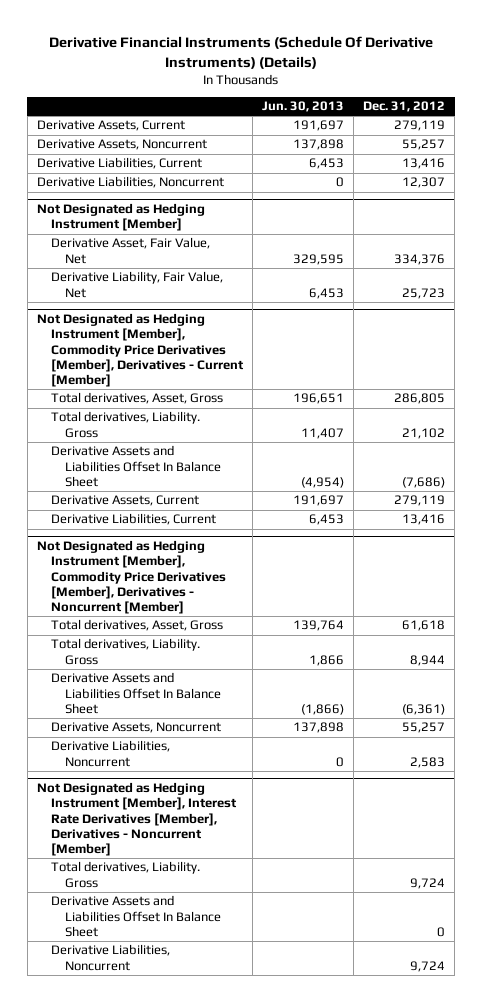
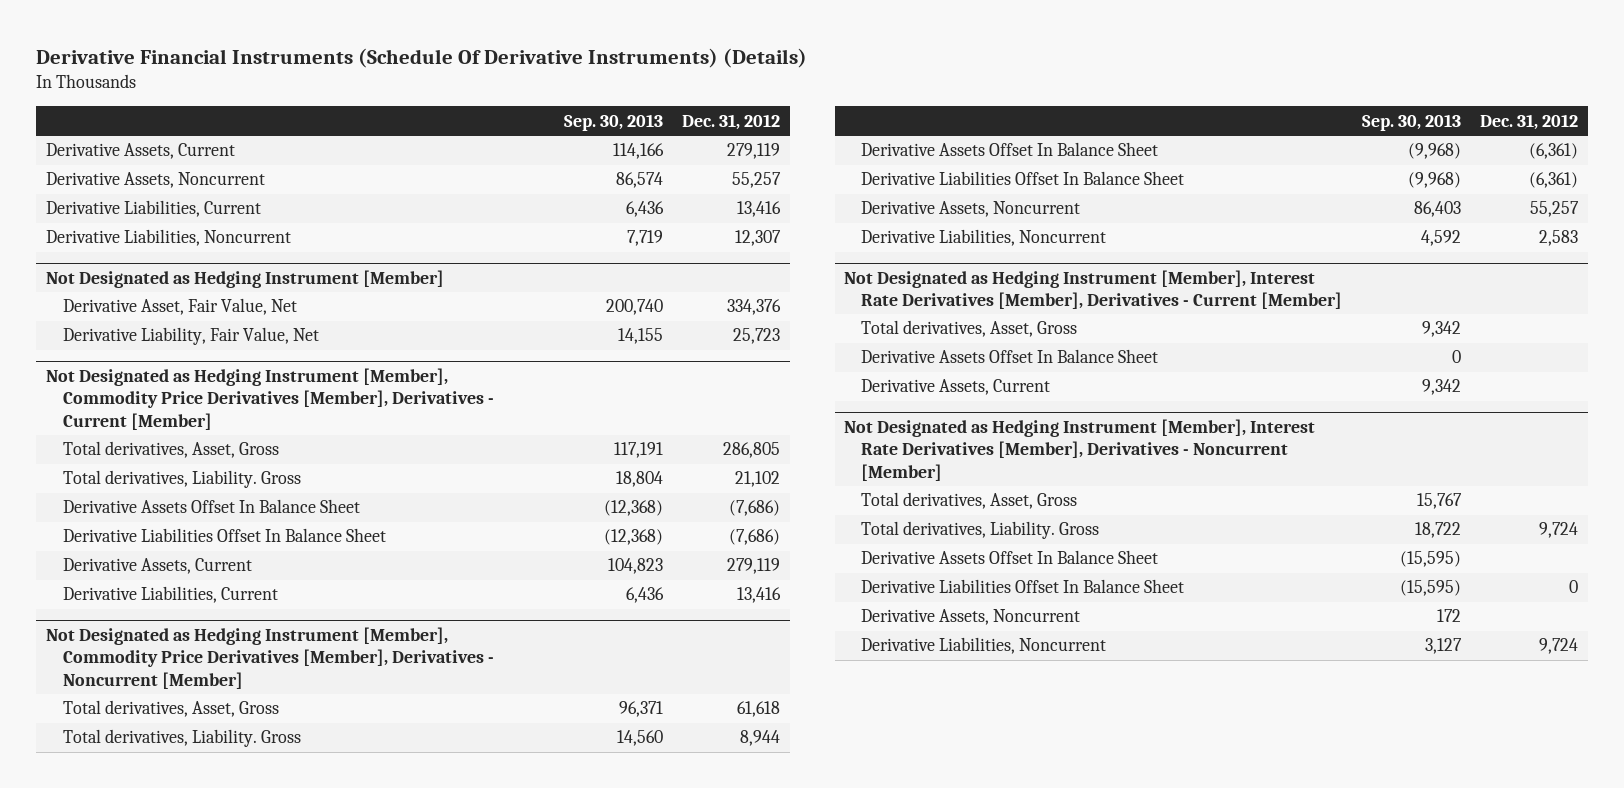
- | Jun. 30, 2013 | Dec. 31, 2012
+ | Sep. 30, 2013 | Dec. 31, 2012
@ Not Designated as Hedging Instrument [Member], Commodity Price Derivatives [Member], Derivatives - Current [Member]
- Derivative Assets and Liabilities Offset In Balance Sheet | (4,954) | (7,686)
+ Derivative Assets Offset In Balance Sheet | (12,368) | (7,686)
+ Derivative Liabilities Offset In Balance Sheet | (12,368) | (7,686)
@ Not Designated as Hedging Instrument [Member], Commodity Price Derivatives [Member], Derivatives - Noncurrent [Member]
- Derivative Assets and Liabilities Offset In Balance Sheet | (1,866) | (6,361)
+ Derivative Assets Offset In Balance Sheet | (9,968) | (6,361)
+ Derivative Liabilities Offset In Balance Sheet | (9,968) | (6,361)
+ Not Designated as Hedging Instrument [Member], Interest Rate Derivatives [Member], Derivatives - Current [Member]
+ Total derivatives, Asset, Gross | 9,342 |
+ Derivative Assets Offset In Balance Sheet | 0 |
+ Derivative Assets, Current | 9,342 |
@ Not Designated as Hedging Instrument [Member], Interest Rate Derivatives [Member], Derivatives - Noncurrent [Member]
+ Total derivatives, Asset, Gross | 15,767 |
- Derivative Assets and Liabilities Offset In Balance Sheet | | 0
+ Derivative Assets Offset In Balance Sheet | (15,595) |
+ Derivative Liabilities Offset In Balance Sheet | (15,595) | 0
+ Derivative Assets, Noncurrent | 172 |

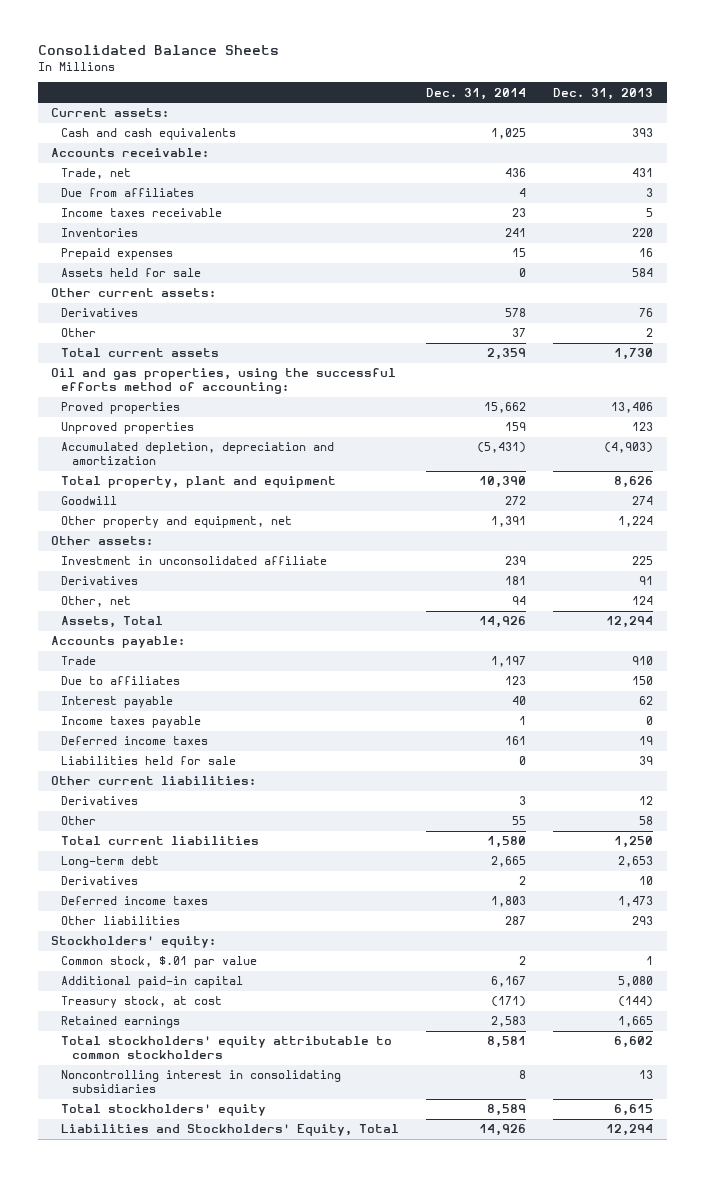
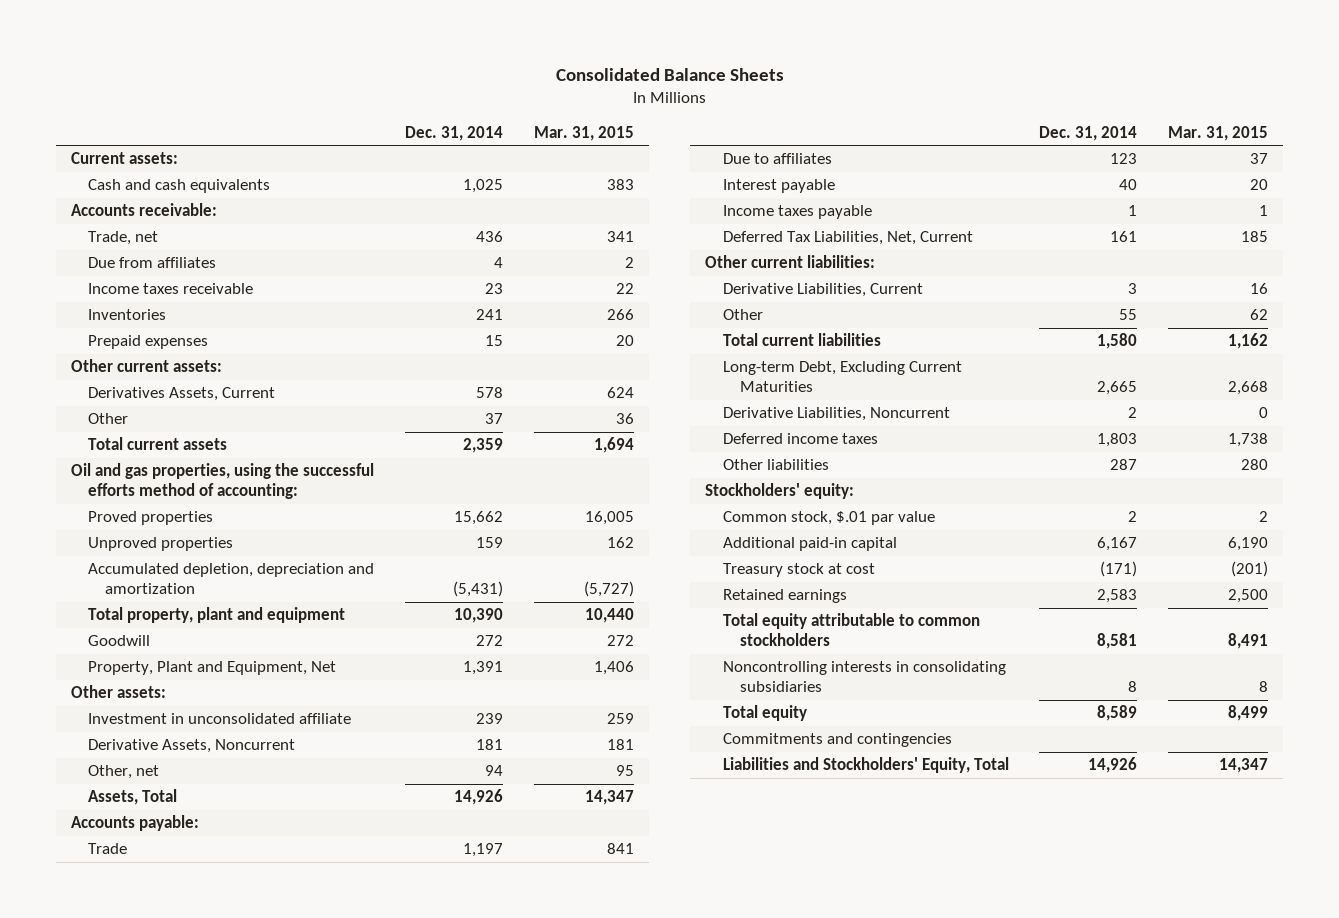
- | Dec. 31, 2014 | Dec. 31, 2013
+ | Dec. 31, 2014 | Mar. 31, 2015
- Assets held for sale | 0 | 584
- Derivatives | 578 | 76
+ Derivatives Assets, Current | 578 | 624
- Other property and equipment, net | 1,391 | 1,224
+ Property, Plant and Equipment, Net | 1,391 | 1,406
- Derivatives | 181 | 91
+ Derivative Assets, Noncurrent | 181 | 181
- Deferred income taxes | 161 | 19
- Liabilities held for sale | 0 | 39
+ Deferred Tax Liabilities, Net, Current | 161 | 185
- Derivatives | 3 | 12
+ Derivative Liabilities, Current | 3 | 16
- Long-term debt | 2,665 | 2,653
- Derivatives | 2 | 10
+ Long-term Debt, Excluding Current Maturities | 2,665 | 2,668
+ Derivative Liabilities, Noncurrent | 2 | 0
- Treasury stock, at cost | (171) | (144)
+ Treasury stock at cost | (171) | (201)
- Total stockholders' equity attributable to common stockholders | 8,581 | 6,602
- Noncontrolling interest in consolidating subsidiaries | 8 | 13
- Total stockholders' equity | 8,589 | 6,615
+ Total equity attributable to common stockholders | 8,581 | 8,491
+ Noncontrolling interests in consolidating subsidiaries | 8 | 8
+ Total equity | 8,589 | 8,499
+ Commitments and contingencies

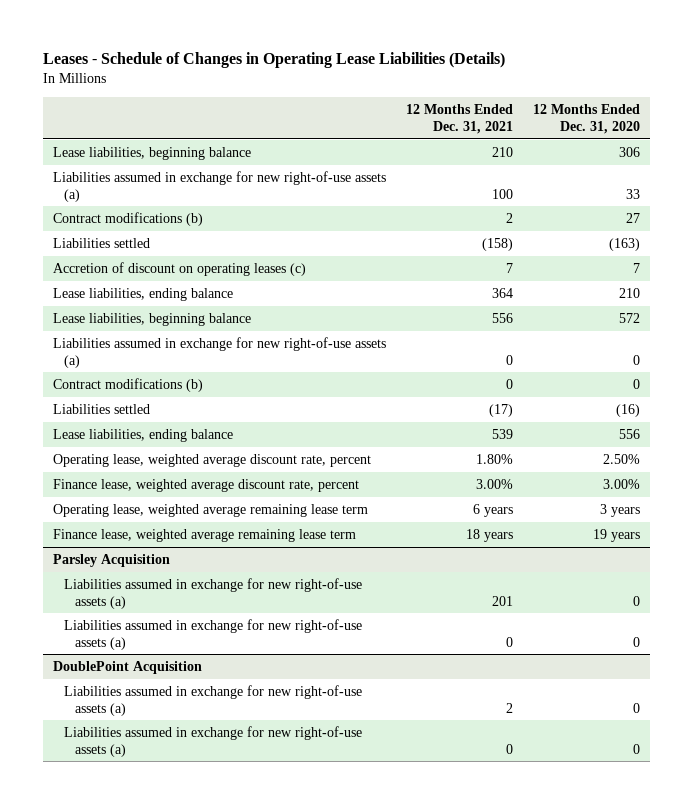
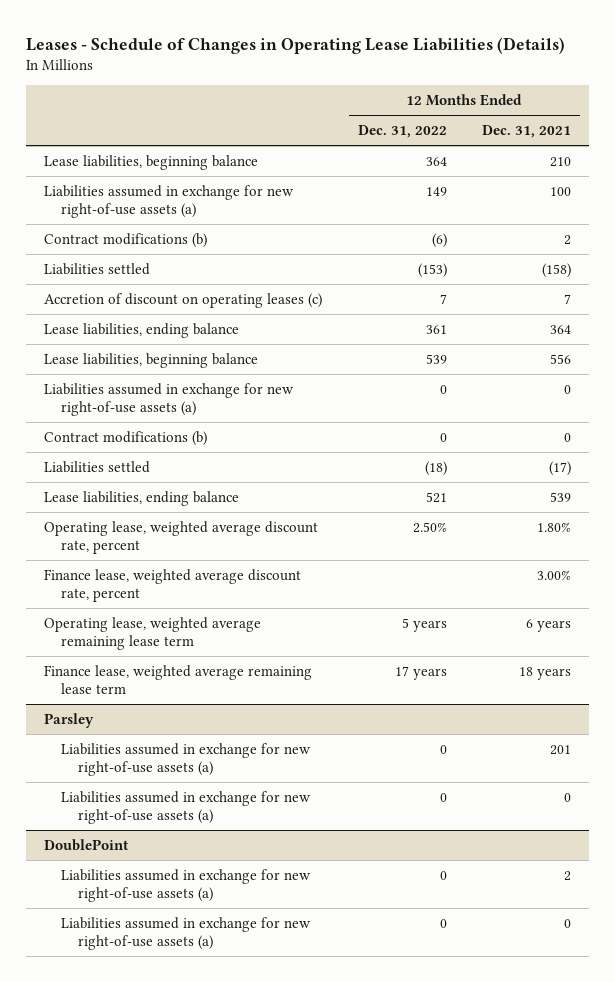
- | 12 Months Ended Dec. 31, 2021 | 12 Months Ended Dec. 31, 2020
+ | 12 Months Ended Dec. 31, 2022 | 12 Months Ended Dec. 31, 2021
- Parsley Acquisition
+ Parsley
- DoublePoint Acquisition
+ DoublePoint

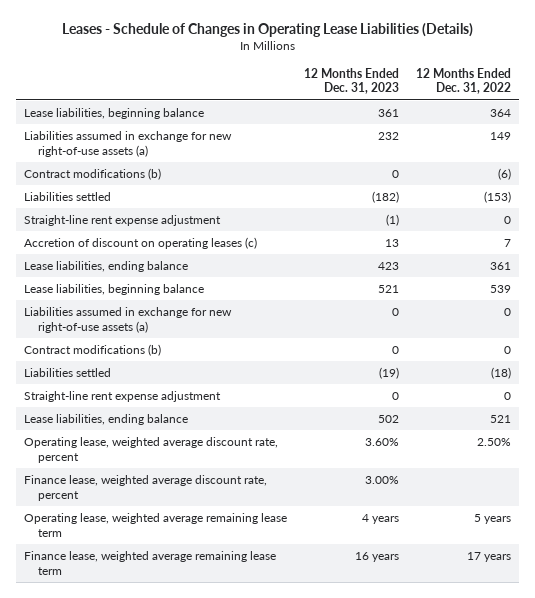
- | 12 Months Ended Dec. 31, 2022 | 12 Months Ended Dec. 31, 2021
+ | 12 Months Ended Dec. 31, 2023 | 12 Months Ended Dec. 31, 2022
+ Straight-line rent expense adjustment | (1) | 0
+ Straight-line rent expense adjustment | 0 | 0
- Parsley
- Liabilities assumed in exchange for new right-of-use assets (a) | 0 | 201
- Liabilities assumed in exchange for new right-of-use assets (a) | 0 | 0
- DoublePoint
- Liabilities assumed in exchange for new right-of-use assets (a) | 0 | 2
- Liabilities assumed in exchange for new right-of-use assets (a) | 0 | 0

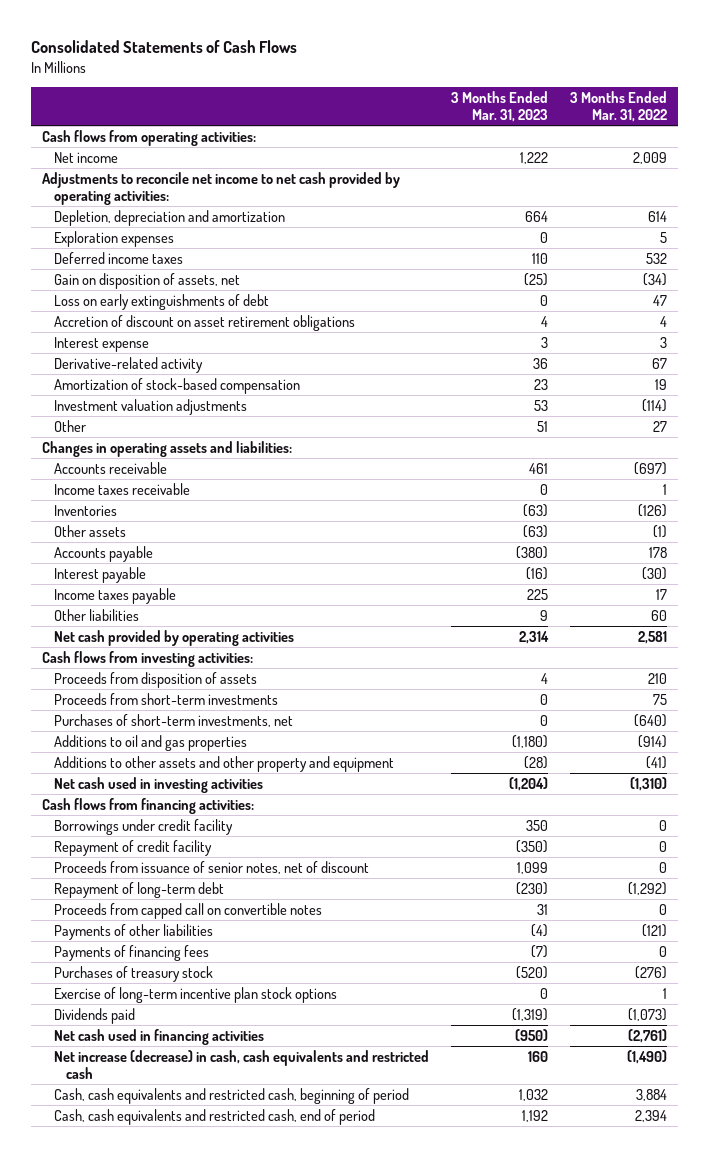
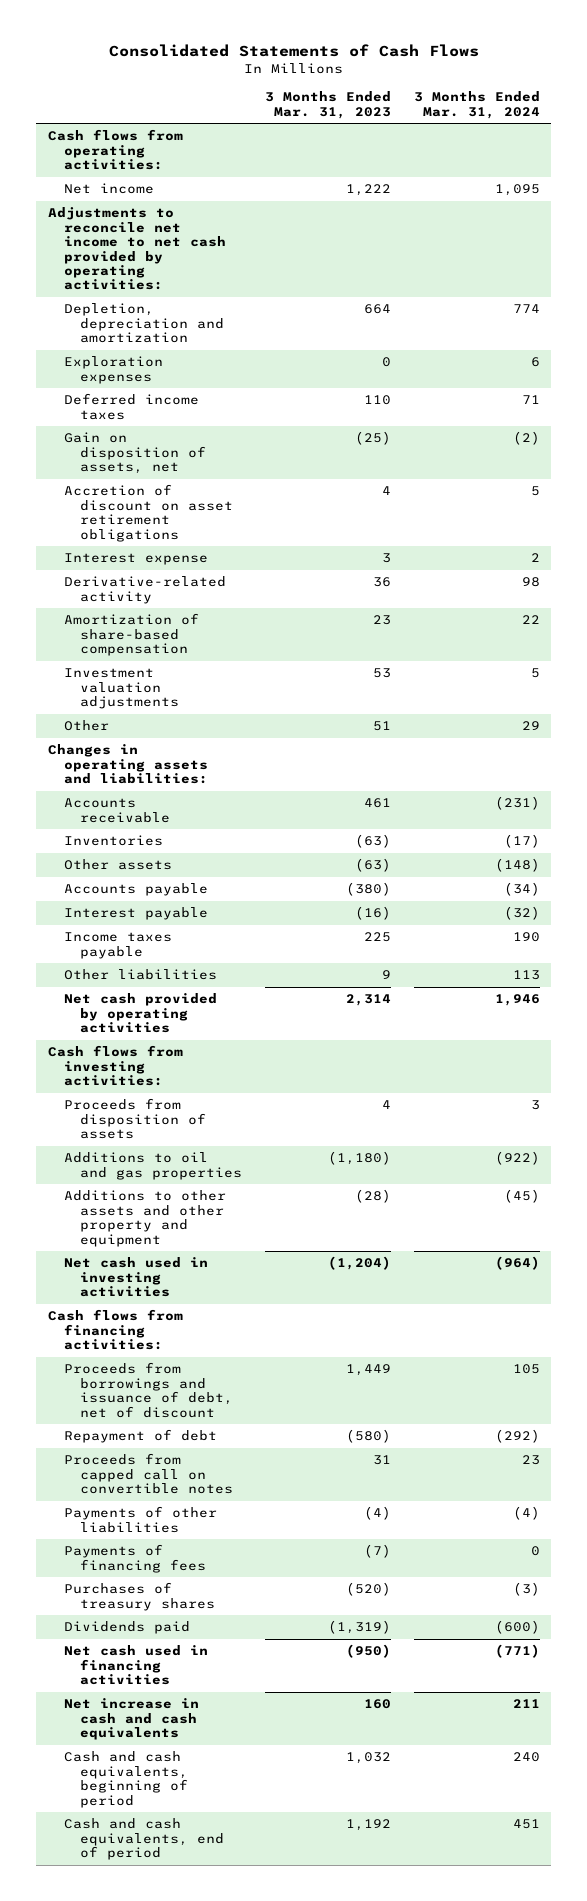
- | 3 Months Ended Mar. 31, 2023 | 3 Months Ended Mar. 31, 2022
+ | 3 Months Ended Mar. 31, 2023 | 3 Months Ended Mar. 31, 2024
- Loss on early extinguishments of debt | 0 | 47
- Amortization of stock-based compensation | 23 | 19
+ Amortization of share-based compensation | 23 | 22
- Income taxes receivable | 0 | 1
- Proceeds from short-term investments | 0 | 75
- Purchases of short-term investments, net | 0 | (640)
- Borrowings under credit facility | 350 | 0
- Repayment of credit facility | (350) | 0
- Proceeds from issuance of senior notes, net of discount | 1,099 | 0
- Repayment of long-term debt | (230) | (1,292)
+ Proceeds from borrowings and issuance of debt, net of discount | 1,449 | 105
+ Repayment of debt | (580) | (292)
- Purchases of treasury stock | (520) | (276)
- Exercise of long-term incentive plan stock options | 0 | 1
+ Purchases of treasury shares | (520) | (3)
- Net increase (decrease) in cash, cash equivalents and restricted cash | 160 | (1,490)
- Cash, cash equivalents and restricted cash, beginning of period | 1,032 | 3,884
- Cash, cash equivalents and restricted cash, end of period | 1,192 | 2,394
+ Net increase in cash and cash equivalents | 160 | 211
+ Cash and cash equivalents, beginning of period | 1,032 | 240
+ Cash and cash equivalents, end of period | 1,192 | 451

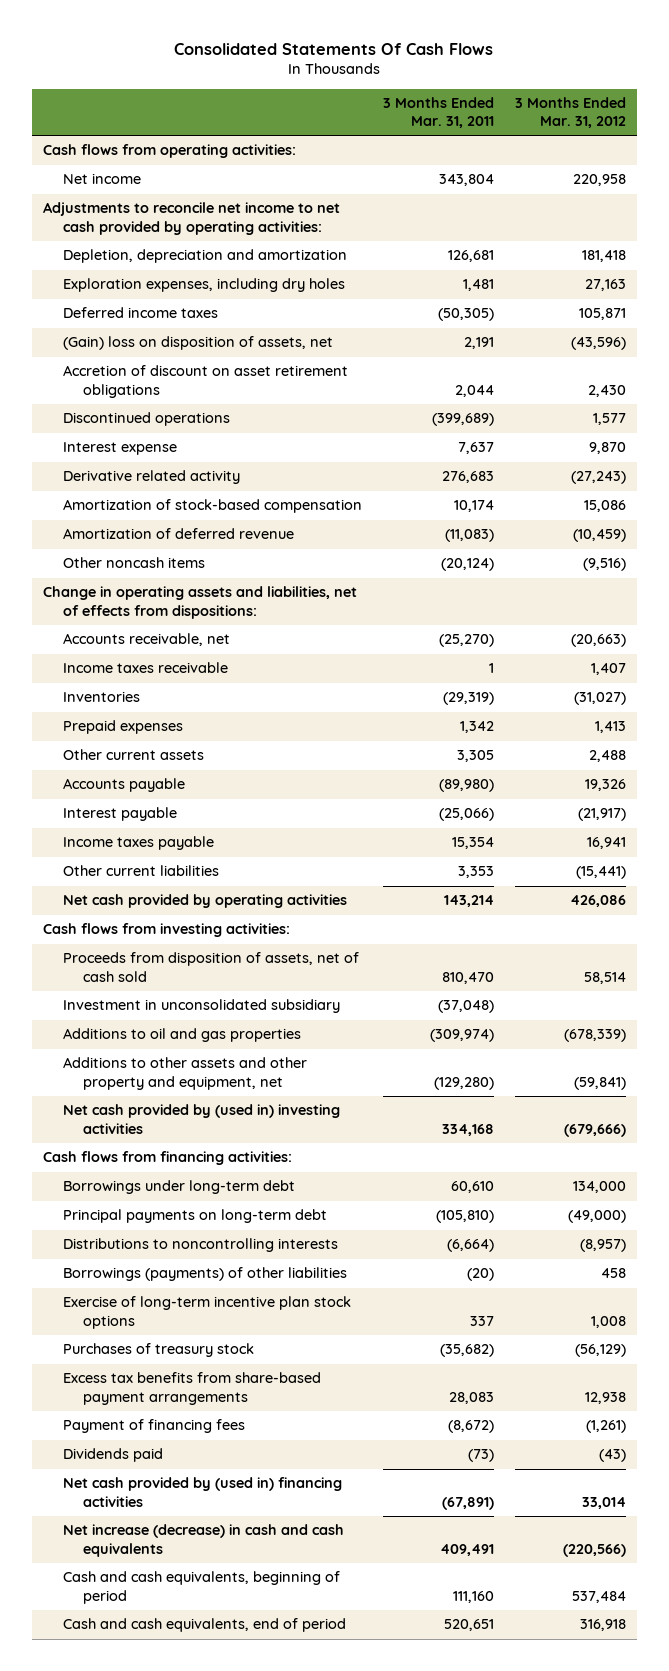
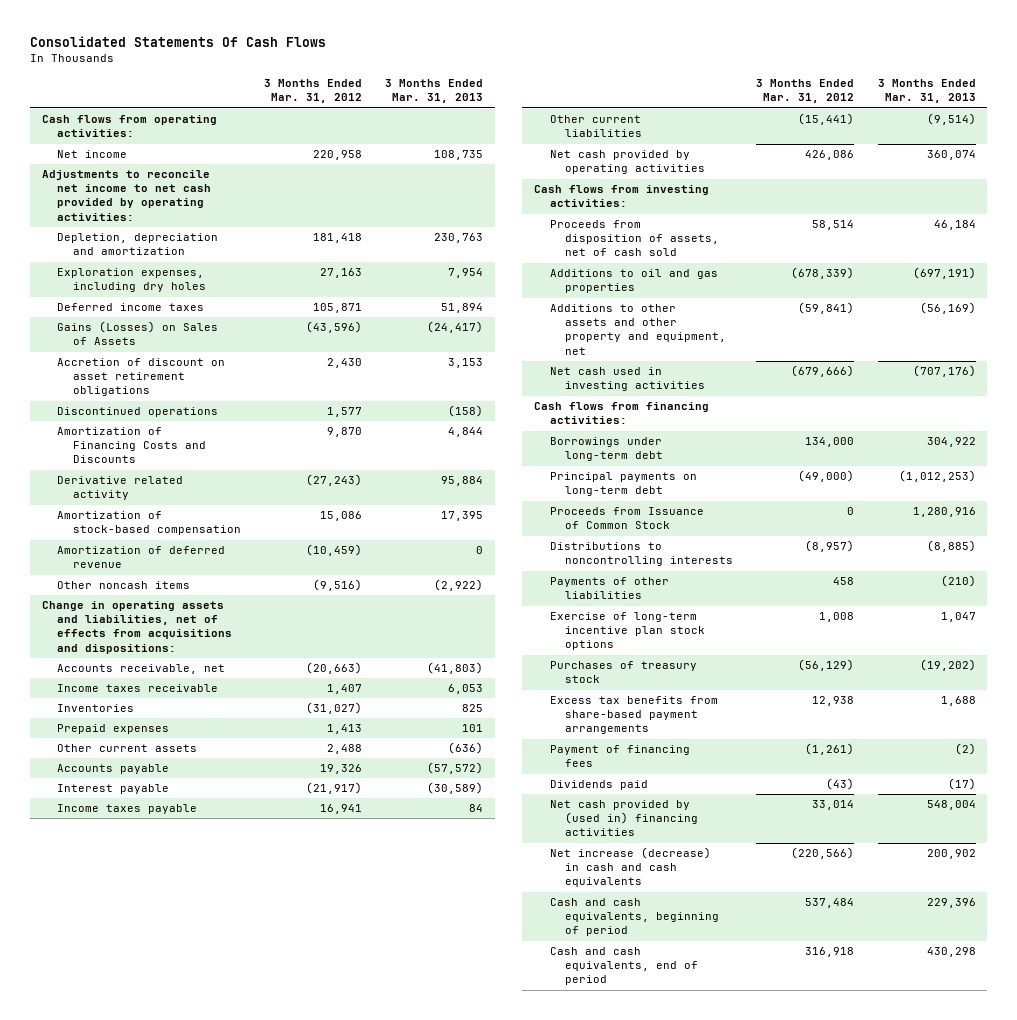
- | 3 Months Ended Mar. 31, 2011 | 3 Months Ended Mar. 31, 2012
+ | 3 Months Ended Mar. 31, 2012 | 3 Months Ended Mar. 31, 2013
- (Gain) loss on disposition of assets, net | 2,191 | (43,596)
+ Gains (Losses) on Sales of Assets | (43,596) | (24,417)
- Interest expense | 7,637 | 9,870
+ Amortization of Financing Costs and Discounts | 9,870 | 4,844
- Change in operating assets and liabilities, net of effects from dispositions:
+ Change in operating assets and liabilities, net of effects from acquisitions and dispositions:
- Investment in unconsolidated subsidiary | (37,048) |
- Net cash provided by (used in) investing activities | 334,168 | (679,666)
+ Net cash used in investing activities | (679,666) | (707,176)
+ Proceeds from Issuance of Common Stock | 0 | 1,280,916
- Borrowings (payments) of other liabilities | (20) | 458
+ Payments of other liabilities | 458 | (210)

